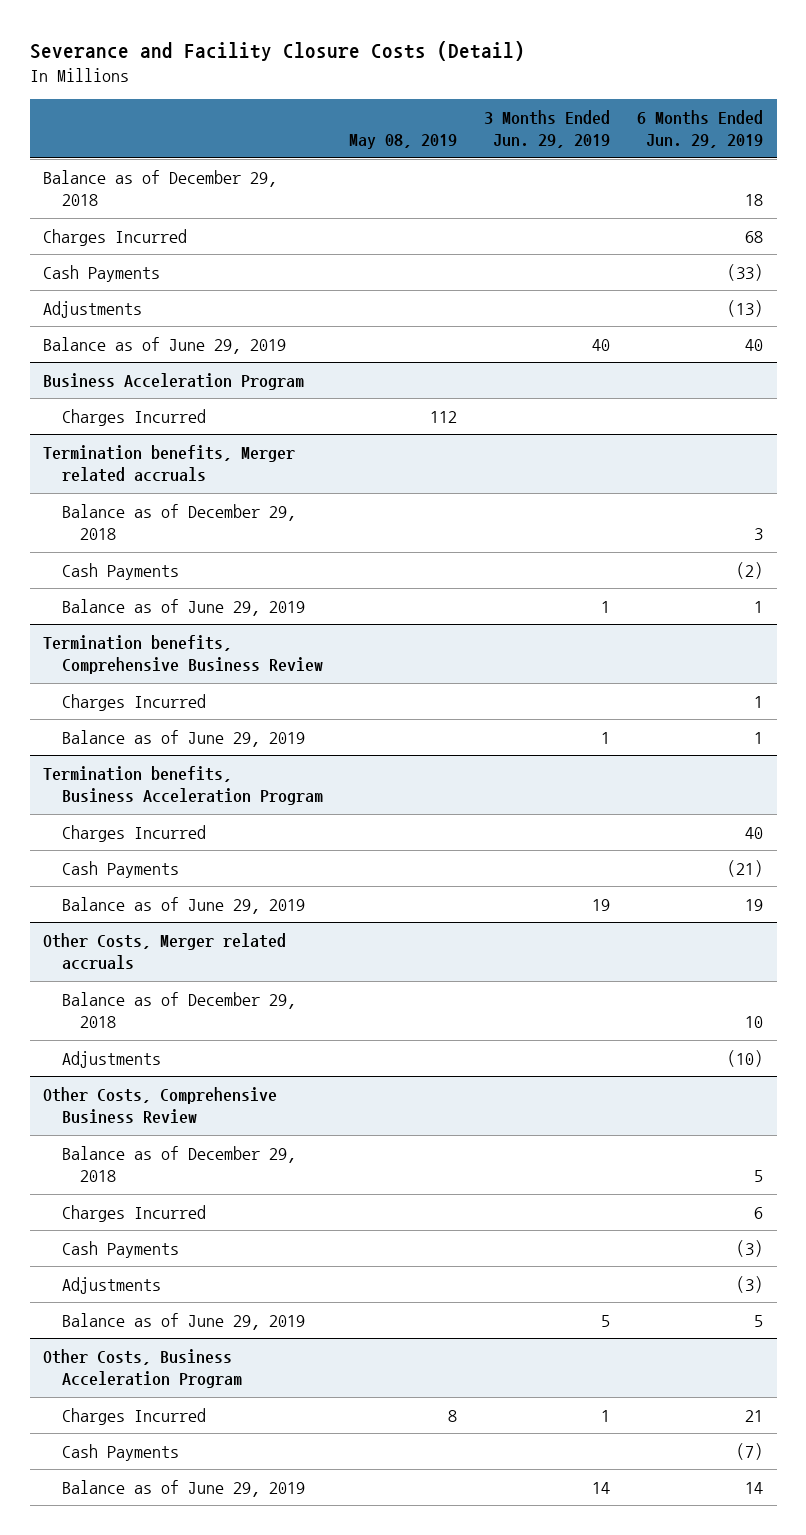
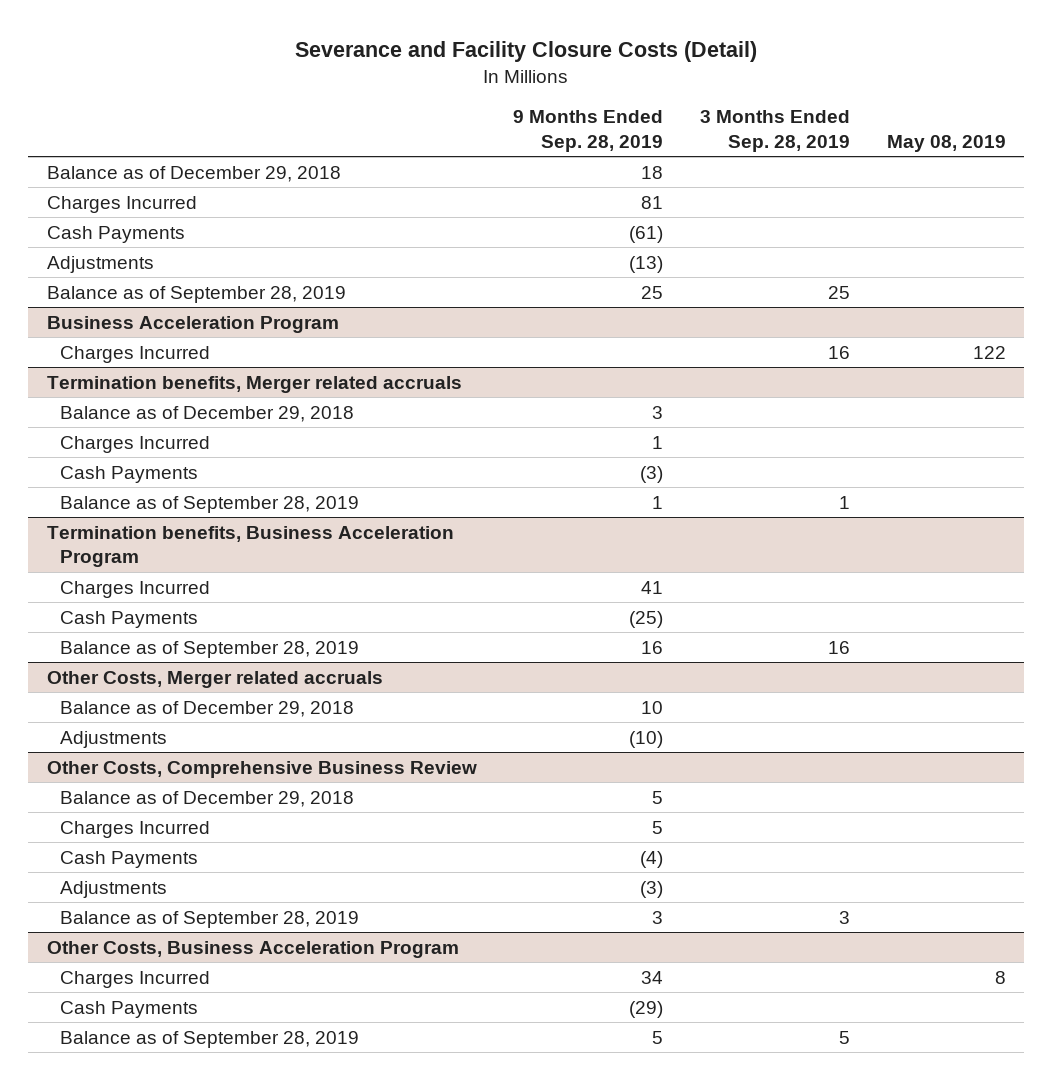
- | May 08, 2019 | 3 Months Ended Jun. 29, 2019 | 6 Months Ended Jun. 29, 2019
+ | 9 Months Ended Sep. 28, 2019 | 3 Months Ended Sep. 28, 2019 | May 08, 2019
- Balance as of June 29, 2019 | | 40 | 40
+ Balance as of September 28, 2019 | 25 | 25 |
@ Business Acceleration Program
- Charges Incurred | 112 | |
+ Charges Incurred | | 16 | 122
@ Termination benefits, Merger related accruals
+ Charges Incurred | 1 | |
- Balance as of June 29, 2019 | | 1 | 1
- Termination benefits, Comprehensive Business Review
- Charges Incurred | | | 1
- Balance as of June 29, 2019 | | 1 | 1
@ Termination benefits, Merger related accruals
+ Balance as of September 28, 2019 | 1 | 1 |
@ Termination benefits, Business Acceleration Program
- Balance as of June 29, 2019 | | 19 | 19
+ Balance as of September 28, 2019 | 16 | 16 |
@ Other Costs, Comprehensive Business Review
- Balance as of June 29, 2019 | | 5 | 5
+ Balance as of September 28, 2019 | 3 | 3 |
@ Other Costs, Business Acceleration Program
- Balance as of June 29, 2019 | | 14 | 14
+ Balance as of September 28, 2019 | 5 | 5 |

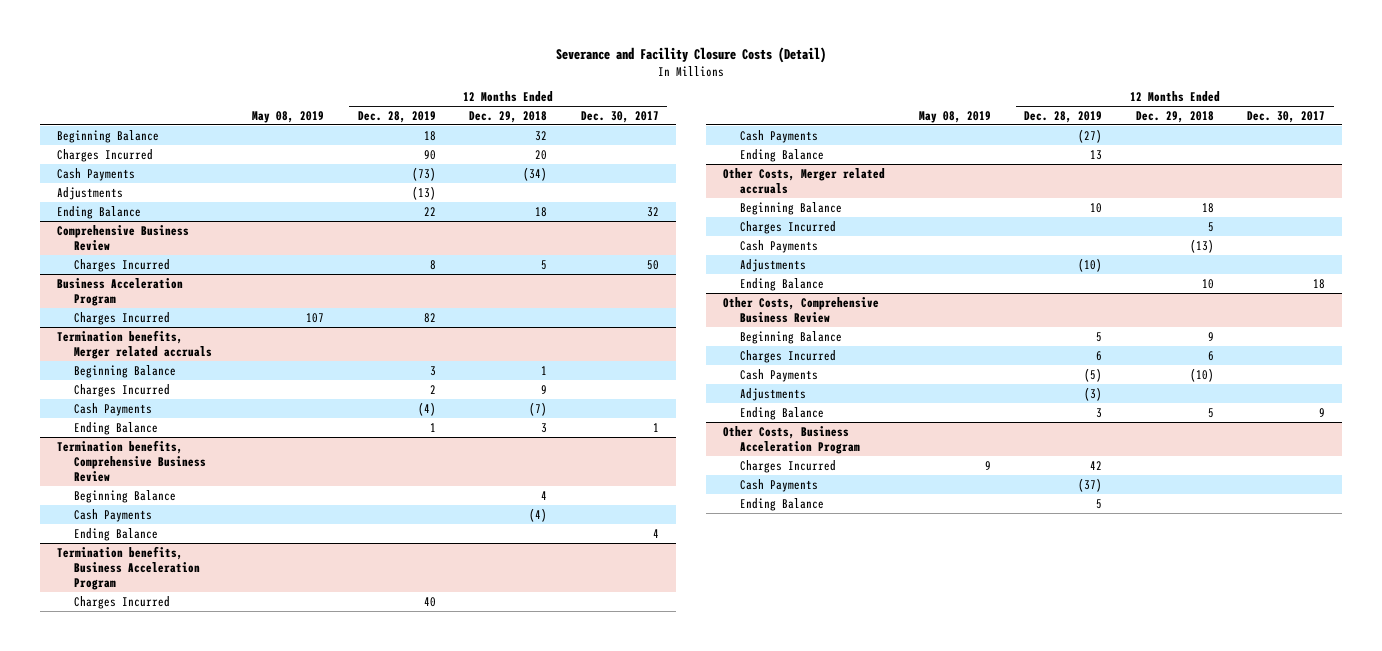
- | 9 Months Ended Sep. 28, 2019 | 3 Months Ended Sep. 28, 2019 | May 08, 2019
+ | May 08, 2019 | 12 Months Ended Dec. 28, 2019 | 12 Months Ended Dec. 29, 2018 | 12 Months Ended Dec. 30, 2017
- Balance as of December 29, 2018 | 18 | |
+ Beginning Balance | | 18 | 32 |
- Balance as of September 28, 2019 | 25 | 25 |
+ Ending Balance | | 22 | 18 | 32
+ Comprehensive Business Review
+ Charges Incurred | | 8 | 5 | 50
@ Business Acceleration Program
- Charges Incurred | | 16 | 122
+ Charges Incurred | 107 | 82 | |
@ Termination benefits, Merger related accruals
- Balance as of December 29, 2018 | 3 | |
+ Beginning Balance | | 3 | 1 |
- Balance as of September 28, 2019 | 1 | 1 |
+ Ending Balance | | 1 | 3 | 1
+ Termination benefits, Comprehensive Business Review
+ Beginning Balance | | | 4 |
+ Cash Payments | | | (4) |
+ Ending Balance | | | | 4
@ Termination benefits, Business Acceleration Program
- Balance as of September 28, 2019 | 16 | 16 |
+ Ending Balance | | 13 | |
@ Other Costs, Merger related accruals
- Balance as of December 29, 2018 | 10 | |
+ Beginning Balance | | 10 | 18 |
+ Charges Incurred | | | 5 |
+ Cash Payments | | | (13) |
+ Ending Balance | | | 10 | 18
@ Other Costs, Comprehensive Business Review
- Balance as of December 29, 2018 | 5 | |
+ Beginning Balance | | 5 | 9 |
- Balance as of September 28, 2019 | 3 | 3 |
+ Ending Balance | | 3 | 5 | 9
@ Other Costs, Business Acceleration Program
- Charges Incurred | 34 | | 8
+ Charges Incurred | 9 | 42 | |
- Balance as of September 28, 2019 | 5 | 5 |
+ Ending Balance | | 5 | |

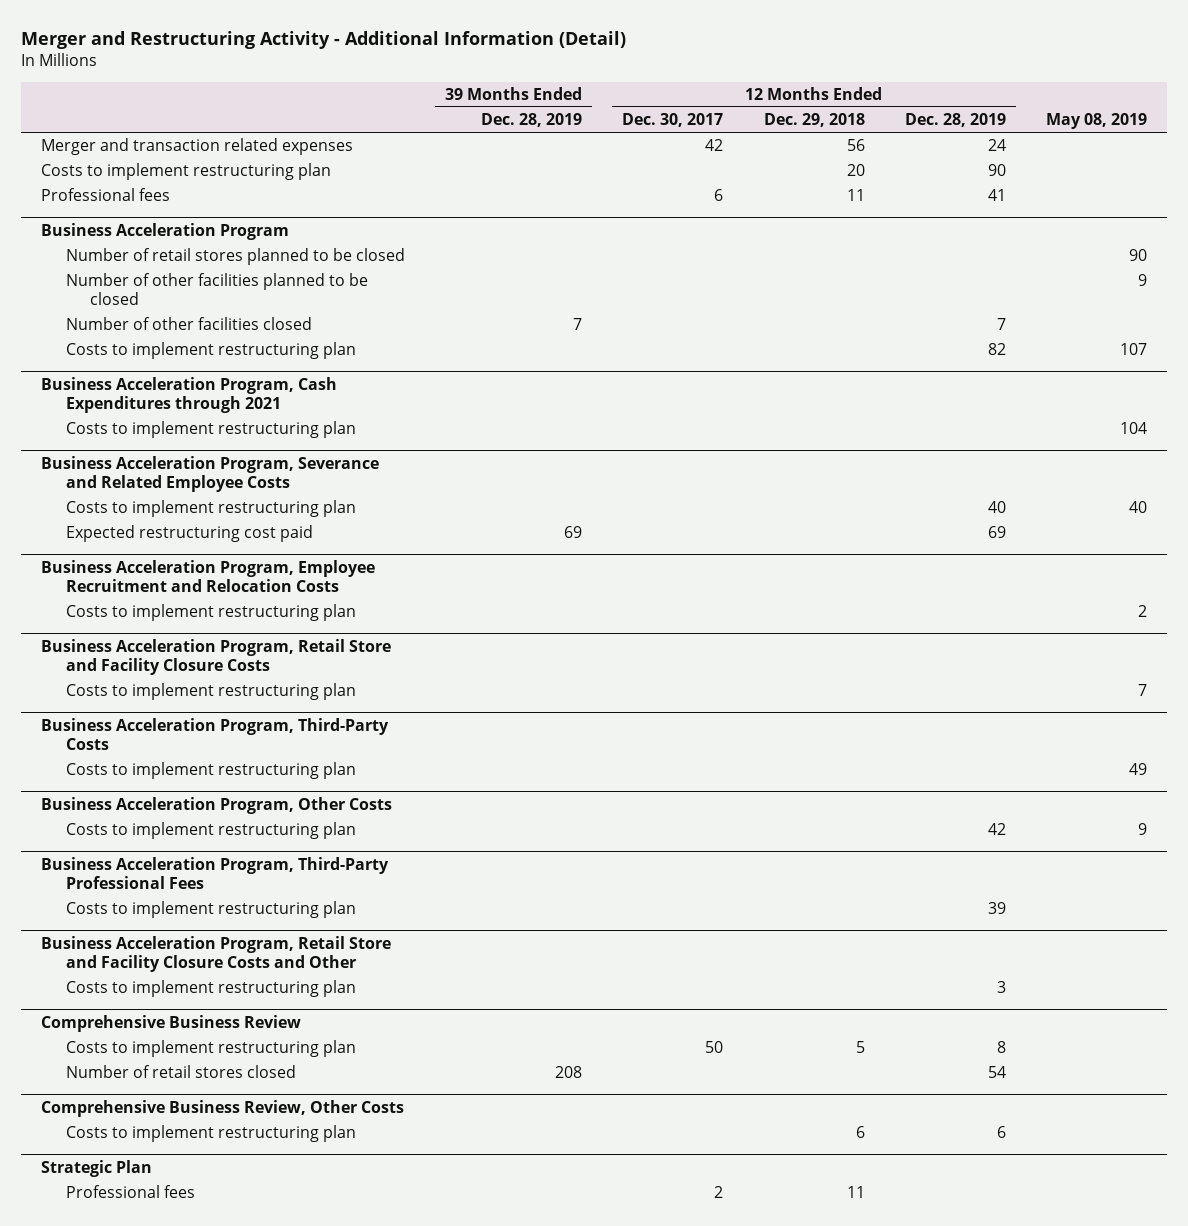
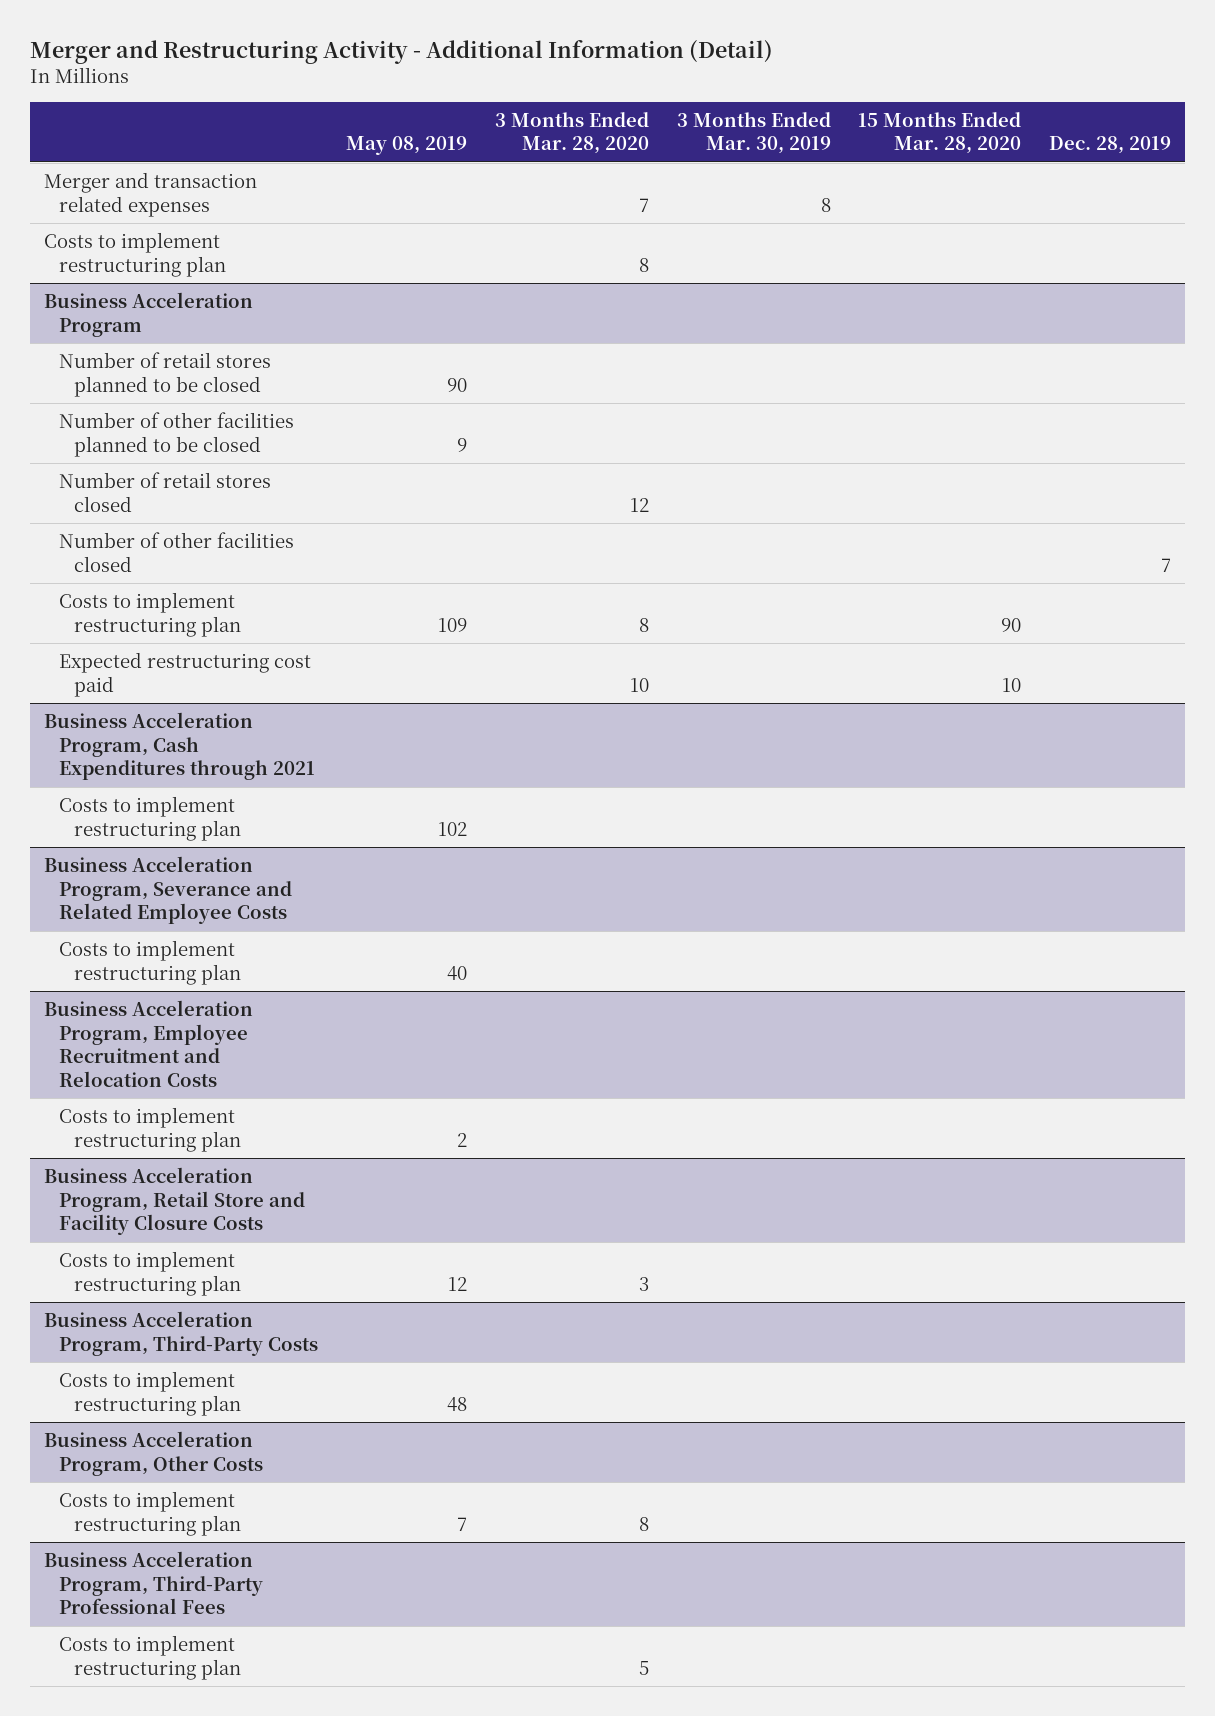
- | 39 Months Ended Dec. 28, 2019 | 12 Months Ended Dec. 30, 2017 | 12 Months Ended Dec. 29, 2018 | 12 Months Ended Dec. 28, 2019 | May 08, 2019
+ | May 08, 2019 | 3 Months Ended Mar. 28, 2020 | 3 Months Ended Mar. 30, 2019 | 15 Months Ended Mar. 28, 2020 | Dec. 28, 2019
- Professional fees | | 6 | 11 | 41 |
@ Business Acceleration Program
+ Number of retail stores closed | | 12 | | |
- Costs to implement restructuring plan | | | | 82 | 107
+ Costs to implement restructuring plan | 109 | 8 | | 90 |
+ Expected restructuring cost paid | | 10 | | 10 |
@ Business Acceleration Program, Cash Expenditures through 2021
- Costs to implement restructuring plan | | | | | 104
+ Costs to implement restructuring plan | 102 | | | |
@ Business Acceleration Program, Severance and Related Employee Costs
- Expected restructuring cost paid | 69 | | | 69 |
@ Business Acceleration Program, Retail Store and Facility Closure Costs
- Costs to implement restructuring plan | | | | | 7
+ Costs to implement restructuring plan | 12 | 3 | | |
@ Business Acceleration Program, Third-Party Costs
- Costs to implement restructuring plan | | | | | 49
+ Costs to implement restructuring plan | 48 | | | |
@ Business Acceleration Program, Other Costs
- Costs to implement restructuring plan | | | | 42 | 9
+ Costs to implement restructuring plan | 7 | 8 | | |
- Business Acceleration Program, Retail Store and Facility Closure Costs and Other
- Costs to implement restructuring plan | | | | 3 |
- Comprehensive Business Review
- Costs to implement restructuring plan | | 50 | 5 | 8 |
- Number of retail stores closed | 208 | | | 54 |
- Comprehensive Business Review, Other Costs
- Costs to implement restructuring plan | | | 6 | 6 |
- Strategic Plan
- Professional fees | | 2 | 11 | |

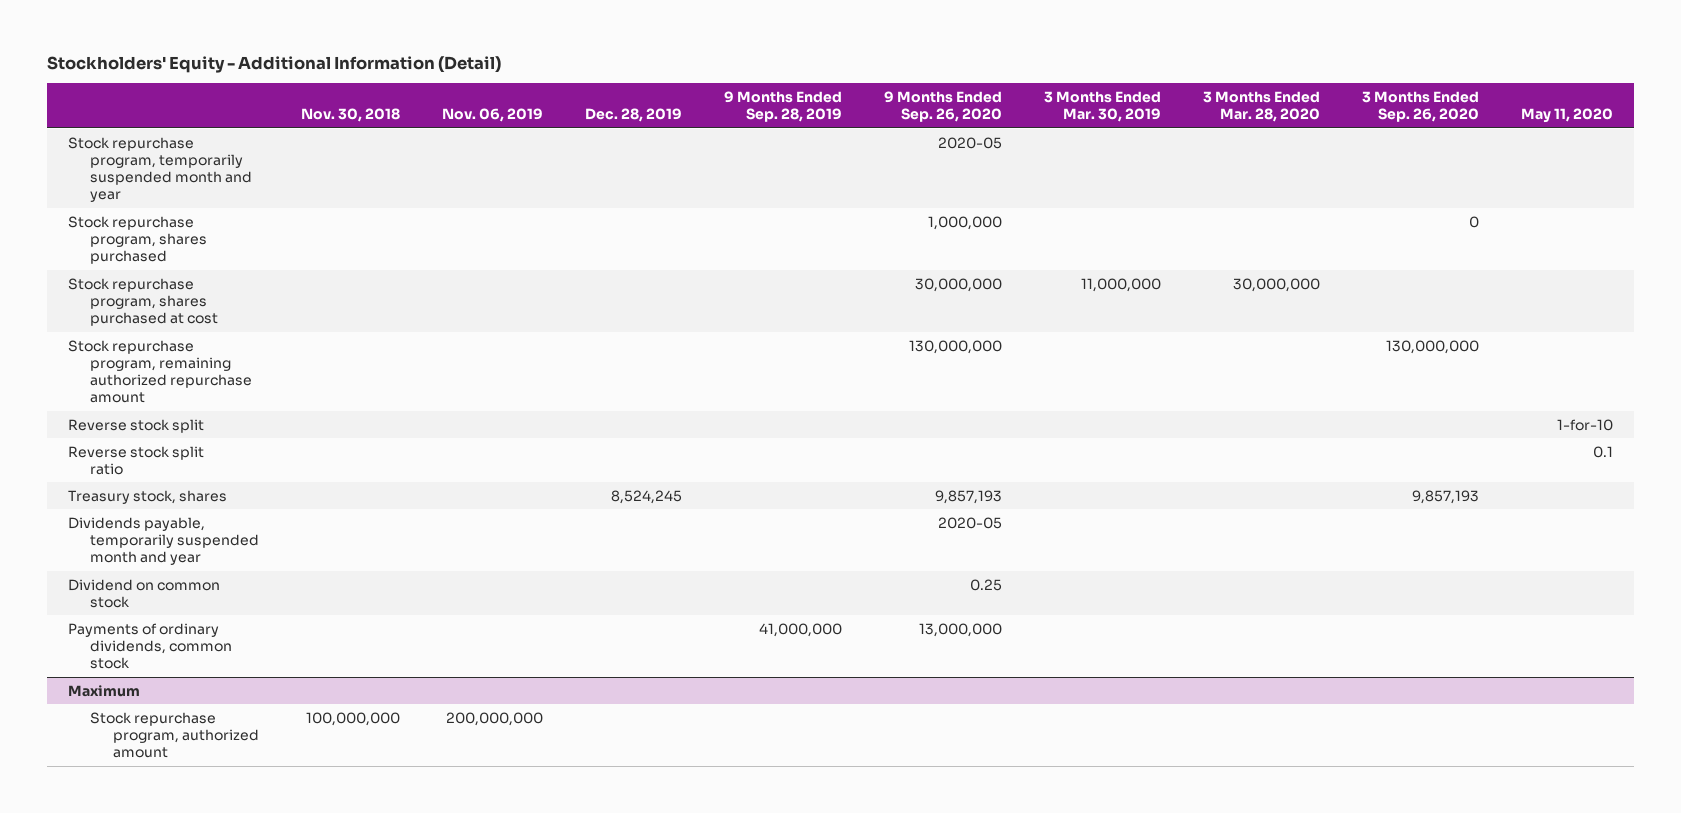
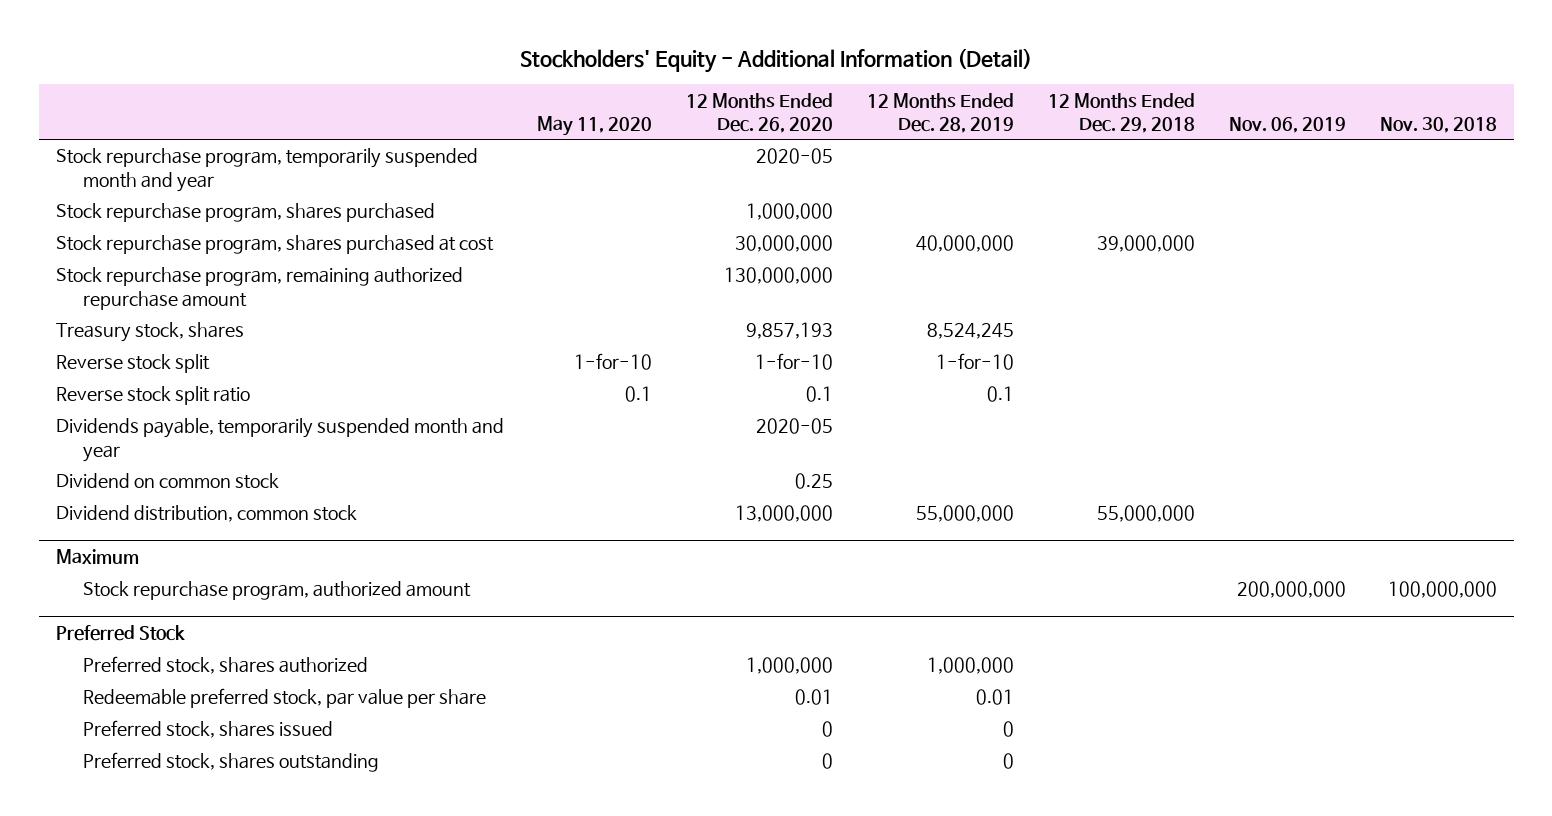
- | Nov. 30, 2018 | Nov. 06, 2019 | Dec. 28, 2019 | 9 Months Ended Sep. 28, 2019 | 9 Months Ended Sep. 26, 2020 | 3 Months Ended Mar. 30, 2019 | 3 Months Ended Mar. 28, 2020 | 3 Months Ended Sep. 26, 2020 | May 11, 2020
+ | May 11, 2020 | 12 Months Ended Dec. 26, 2020 | 12 Months Ended Dec. 28, 2019 | 12 Months Ended Dec. 29, 2018 | Nov. 06, 2019 | Nov. 30, 2018
moved up: Treasury stock, shares | | 9,857,193 | 8,524,245 | | |
- Payments of ordinary dividends, common stock | | | | 41,000,000 | 13,000,000 | | | |
+ Dividend distribution, common stock | | 13,000,000 | 55,000,000 | 55,000,000 | |
+ Preferred Stock
+ Preferred stock, shares authorized | | 1,000,000 | 1,000,000 | | |
+ Redeemable preferred stock, par value per share | | 0.01 | 0.01 | | |
+ Preferred stock, shares issued | | 0 | 0 | | |
+ Preferred stock, shares outstanding | | 0 | 0 | | |

